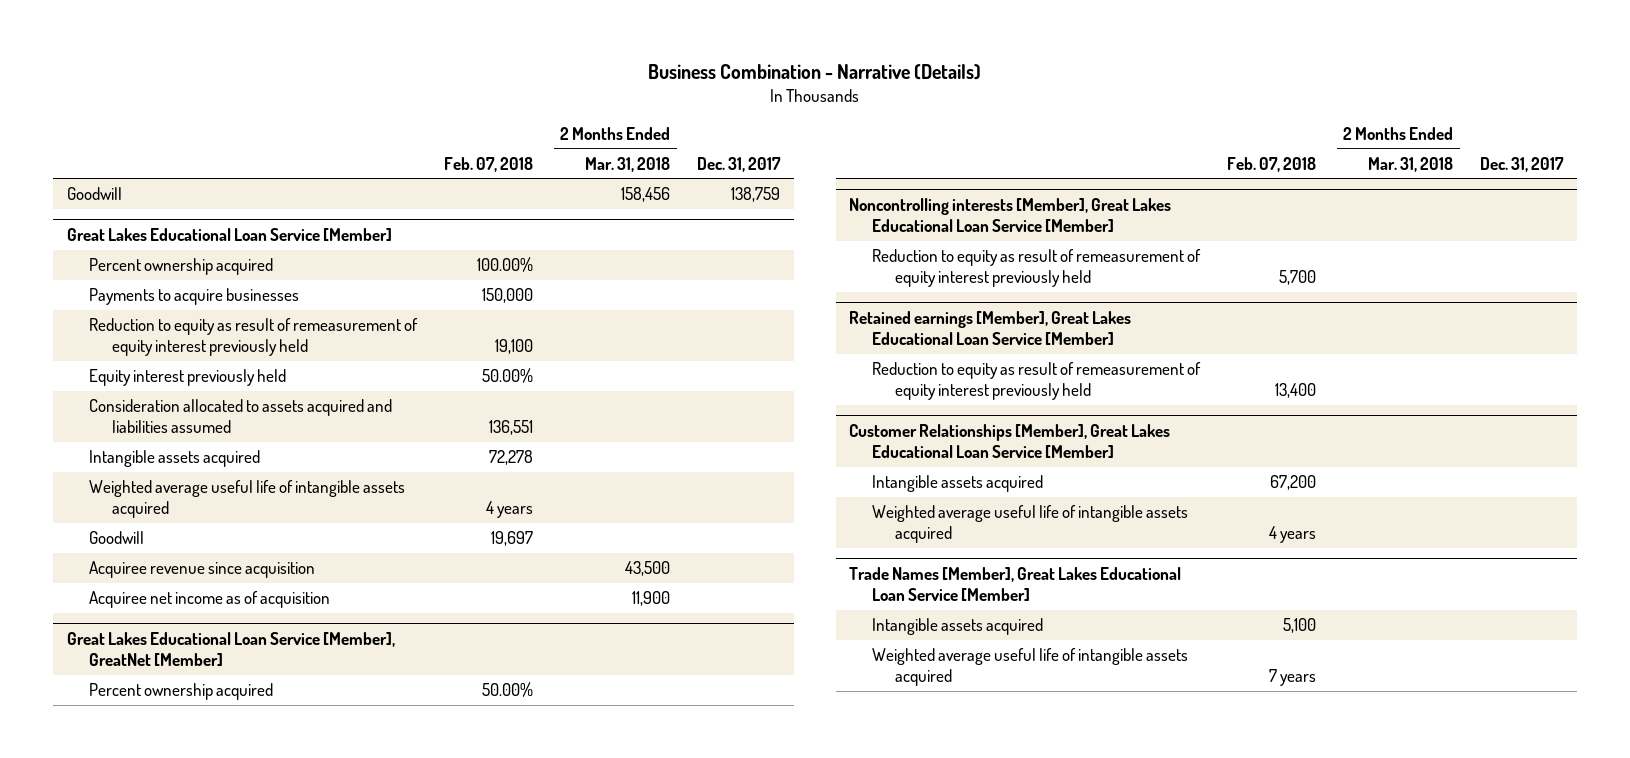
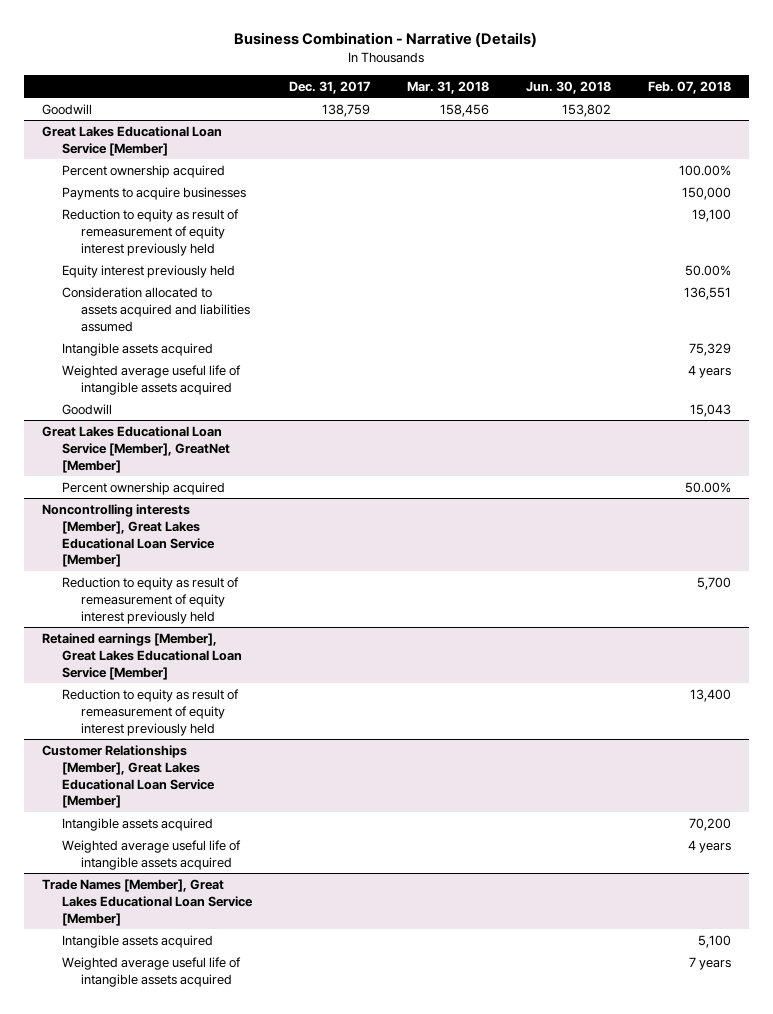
- | Feb. 07, 2018 | 2 Months Ended Mar. 31, 2018 | Dec. 31, 2017
+ | Dec. 31, 2017 | Mar. 31, 2018 | Jun. 30, 2018 | Feb. 07, 2018
@ Great Lakes Educational Loan Service [Member]
- Intangible assets acquired | 72,278 | |
+ Intangible assets acquired | | | | 75,329
- Goodwill | 19,697 | |
- Acquiree revenue since acquisition | | 43,500 |
- Acquiree net income as of acquisition | | 11,900 |
+ Goodwill | | | | 15,043
@ Customer Relationships [Member], Great Lakes Educational Loan Service [Member]
- Intangible assets acquired | 67,200 | |
+ Intangible assets acquired | | | | 70,200

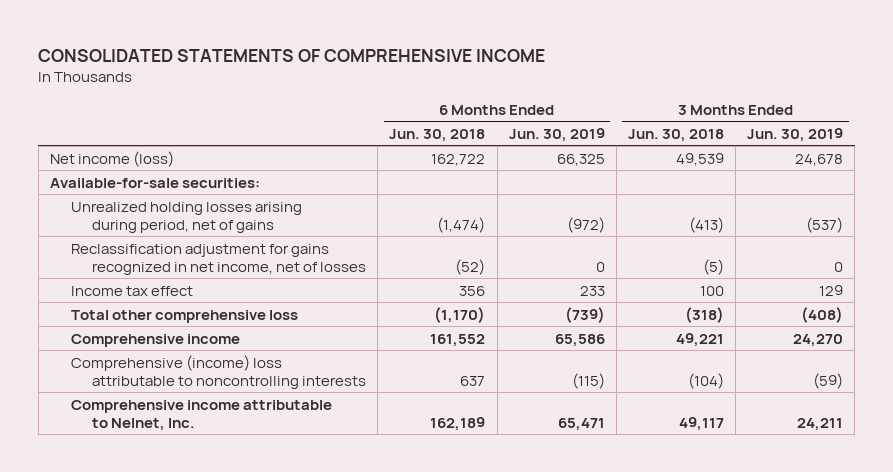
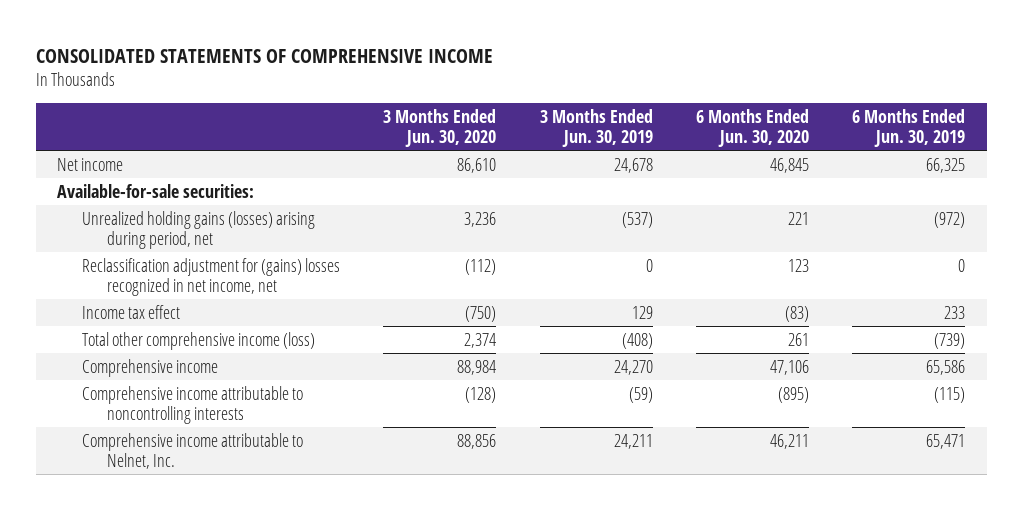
- | 6 Months Ended Jun. 30, 2018 | 6 Months Ended Jun. 30, 2019 | 3 Months Ended Jun. 30, 2018 | 3 Months Ended Jun. 30, 2019
+ | 3 Months Ended Jun. 30, 2020 | 3 Months Ended Jun. 30, 2019 | 6 Months Ended Jun. 30, 2020 | 6 Months Ended Jun. 30, 2019
- Net income (loss) | 162,722 | 66,325 | 49,539 | 24,678
+ Net income | 86,610 | 24,678 | 46,845 | 66,325
- Unrealized holding losses arising during period, net of gains | (1,474) | (972) | (413) | (537)
- Reclassification adjustment for gains recognized in net income, net of losses | (52) | 0 | (5) | 0
+ Unrealized holding gains (losses) arising during period, net | 3,236 | (537) | 221 | (972)
+ Reclassification adjustment for (gains) losses recognized in net income, net | (112) | 0 | 123 | 0
- Total other comprehensive loss | (1,170) | (739) | (318) | (408)
+ Total other comprehensive income (loss) | 2,374 | (408) | 261 | (739)
- Comprehensive (income) loss attributable to noncontrolling interests | 637 | (115) | (104) | (59)
+ Comprehensive income attributable to noncontrolling interests | (128) | (59) | (895) | (115)

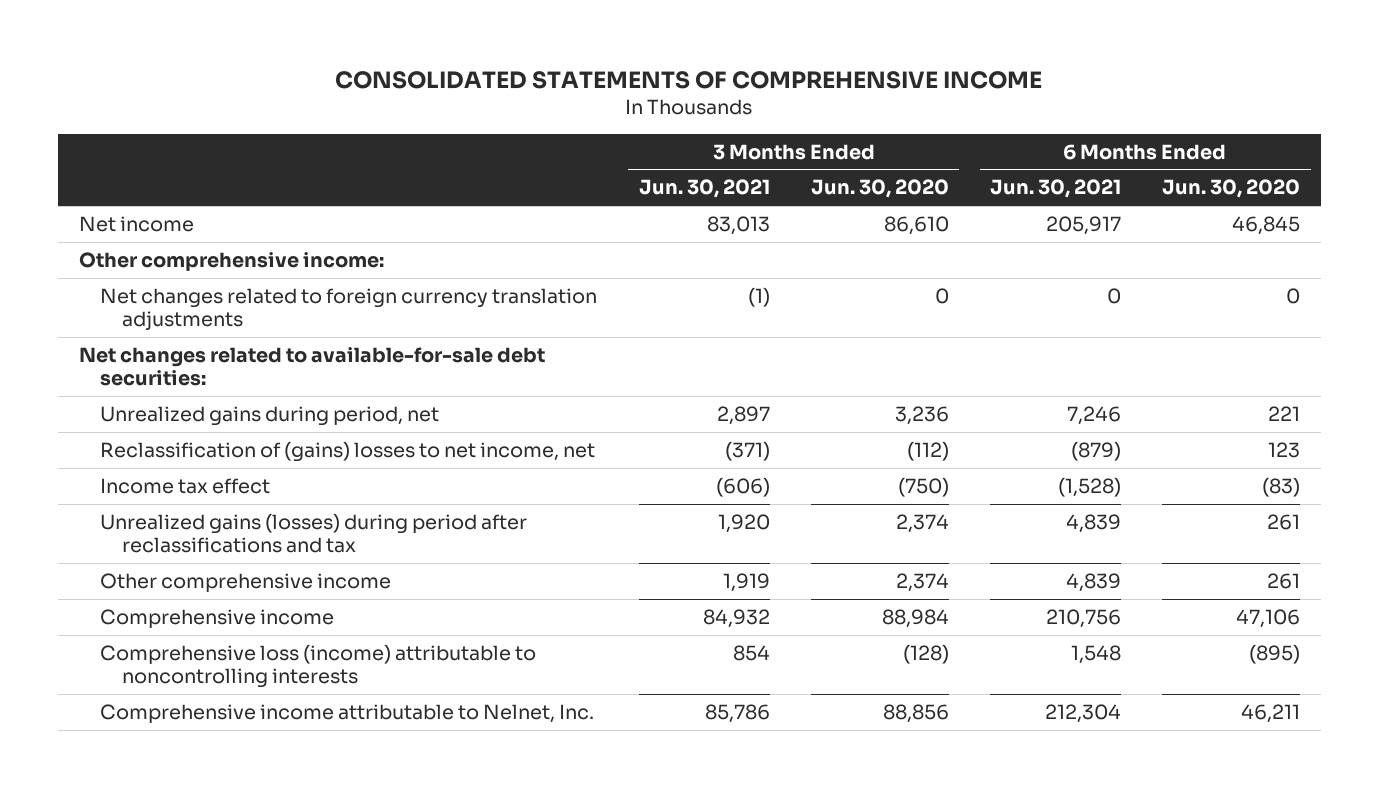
- | 3 Months Ended Jun. 30, 2020 | 3 Months Ended Jun. 30, 2019 | 6 Months Ended Jun. 30, 2020 | 6 Months Ended Jun. 30, 2019
+ | 3 Months Ended Jun. 30, 2021 | 3 Months Ended Jun. 30, 2020 | 6 Months Ended Jun. 30, 2021 | 6 Months Ended Jun. 30, 2020
- Available-for-sale securities:
- Unrealized holding gains (losses) arising during period, net | 3,236 | (537) | 221 | (972)
- Reclassification adjustment for (gains) losses recognized in net income, net | (112) | 0 | 123 | 0
+ Other comprehensive income:
+ Net changes related to foreign currency translation adjustments | (1) | 0 | 0 | 0
+ Net changes related to available-for-sale debt securities:
+ Unrealized gains during period, net | 2,897 | 3,236 | 7,246 | 221
+ Reclassification of (gains) losses to net income, net | (371) | (112) | (879) | 123
- Total other comprehensive income (loss) | 2,374 | (408) | 261 | (739)
+ Unrealized gains (losses) during period after reclassifications and tax | 1,920 | 2,374 | 4,839 | 261
+ Other comprehensive income | 1,919 | 2,374 | 4,839 | 261
- Comprehensive income attributable to noncontrolling interests | (128) | (59) | (895) | (115)
+ Comprehensive loss (income) attributable to noncontrolling interests | 854 | (128) | 1,548 | (895)

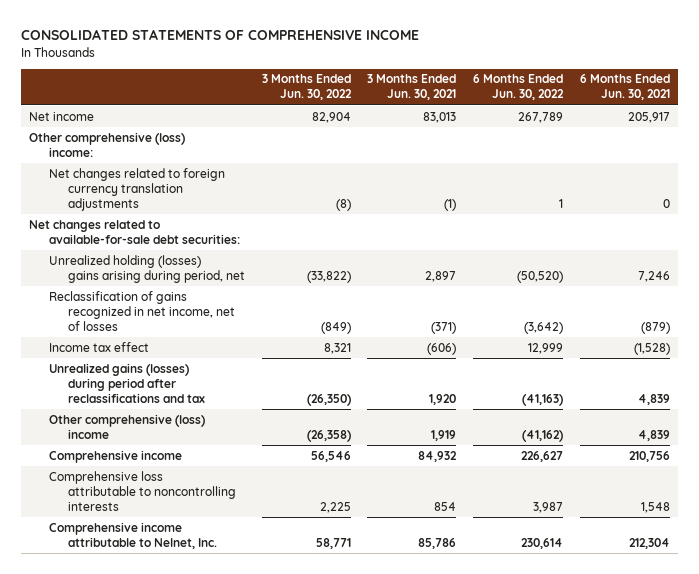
- | 3 Months Ended Jun. 30, 2021 | 3 Months Ended Jun. 30, 2020 | 6 Months Ended Jun. 30, 2021 | 6 Months Ended Jun. 30, 2020
+ | 3 Months Ended Jun. 30, 2022 | 3 Months Ended Jun. 30, 2021 | 6 Months Ended Jun. 30, 2022 | 6 Months Ended Jun. 30, 2021
- Other comprehensive income:
+ Other comprehensive (loss) income:
- Unrealized gains during period, net | 2,897 | 3,236 | 7,246 | 221
- Reclassification of (gains) losses to net income, net | (371) | (112) | (879) | 123
+ Unrealized holding (losses) gains arising during period, net | (33,822) | 2,897 | (50,520) | 7,246
+ Reclassification of gains recognized in net income, net of losses | (849) | (371) | (3,642) | (879)
- Other comprehensive income | 1,919 | 2,374 | 4,839 | 261
+ Other comprehensive (loss) income | (26,358) | 1,919 | (41,162) | 4,839
- Comprehensive loss (income) attributable to noncontrolling interests | 854 | (128) | 1,548 | (895)
+ Comprehensive loss attributable to noncontrolling interests | 2,225 | 854 | 3,987 | 1,548

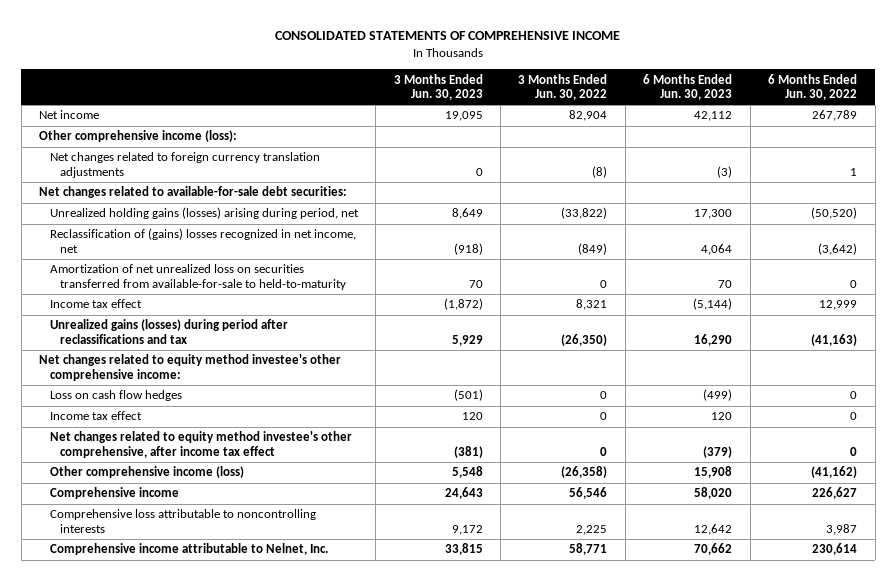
- | 3 Months Ended Jun. 30, 2022 | 3 Months Ended Jun. 30, 2021 | 6 Months Ended Jun. 30, 2022 | 6 Months Ended Jun. 30, 2021
+ | 3 Months Ended Jun. 30, 2023 | 3 Months Ended Jun. 30, 2022 | 6 Months Ended Jun. 30, 2023 | 6 Months Ended Jun. 30, 2022
- Other comprehensive (loss) income:
+ Other comprehensive income (loss):
- Unrealized holding (losses) gains arising during period, net | (33,822) | 2,897 | (50,520) | 7,246
- Reclassification of gains recognized in net income, net of losses | (849) | (371) | (3,642) | (879)
+ Unrealized holding gains (losses) arising during period, net | 8,649 | (33,822) | 17,300 | (50,520)
+ Reclassification of (gains) losses recognized in net income, net | (918) | (849) | 4,064 | (3,642)
+ Amortization of net unrealized loss on securities transferred from available-for-sale to held-to-maturity | 70 | 0 | 70 | 0
- Other comprehensive (loss) income | (26,358) | 1,919 | (41,162) | 4,839
+ Net changes related to equity method investee's other comprehensive income:
+ Loss on cash flow hedges | (501) | 0 | (499) | 0
+ Income tax effect | 120 | 0 | 120 | 0
+ Net changes related to equity method investee's other comprehensive, after income tax effect | (381) | 0 | (379) | 0
+ Other comprehensive income (loss) | 5,548 | (26,358) | 15,908 | (41,162)

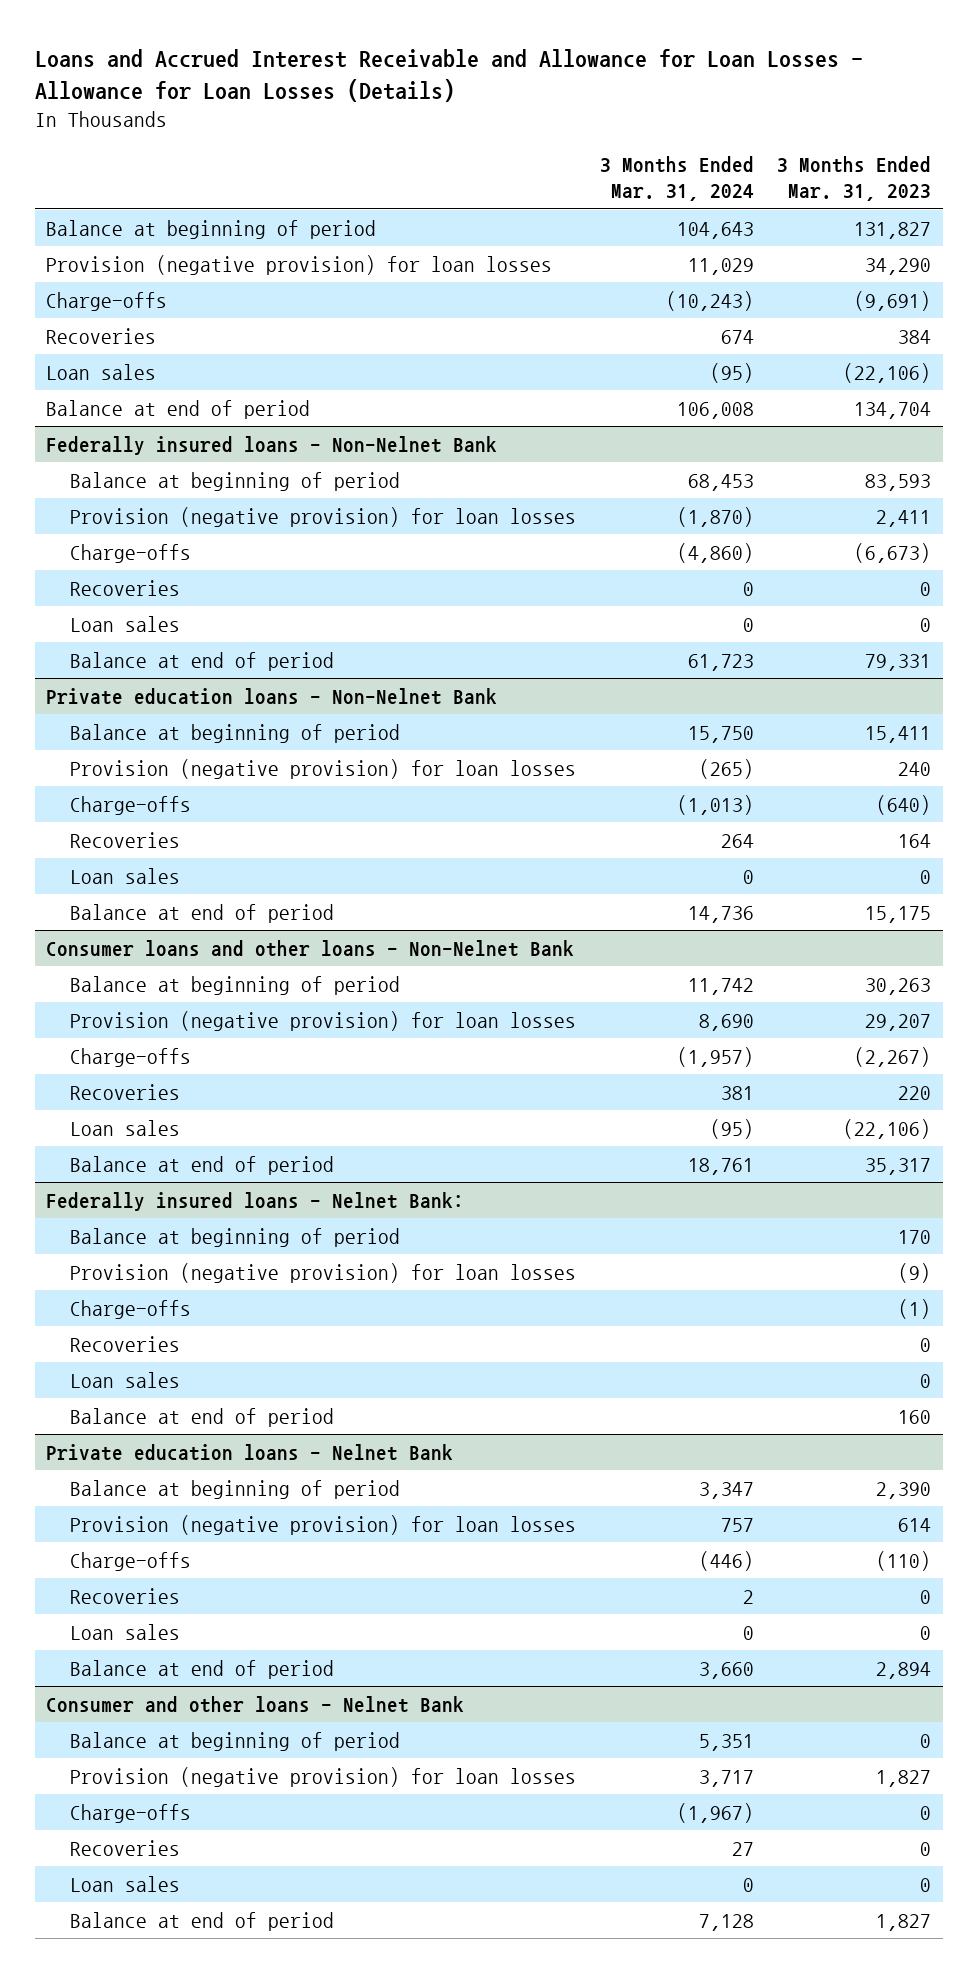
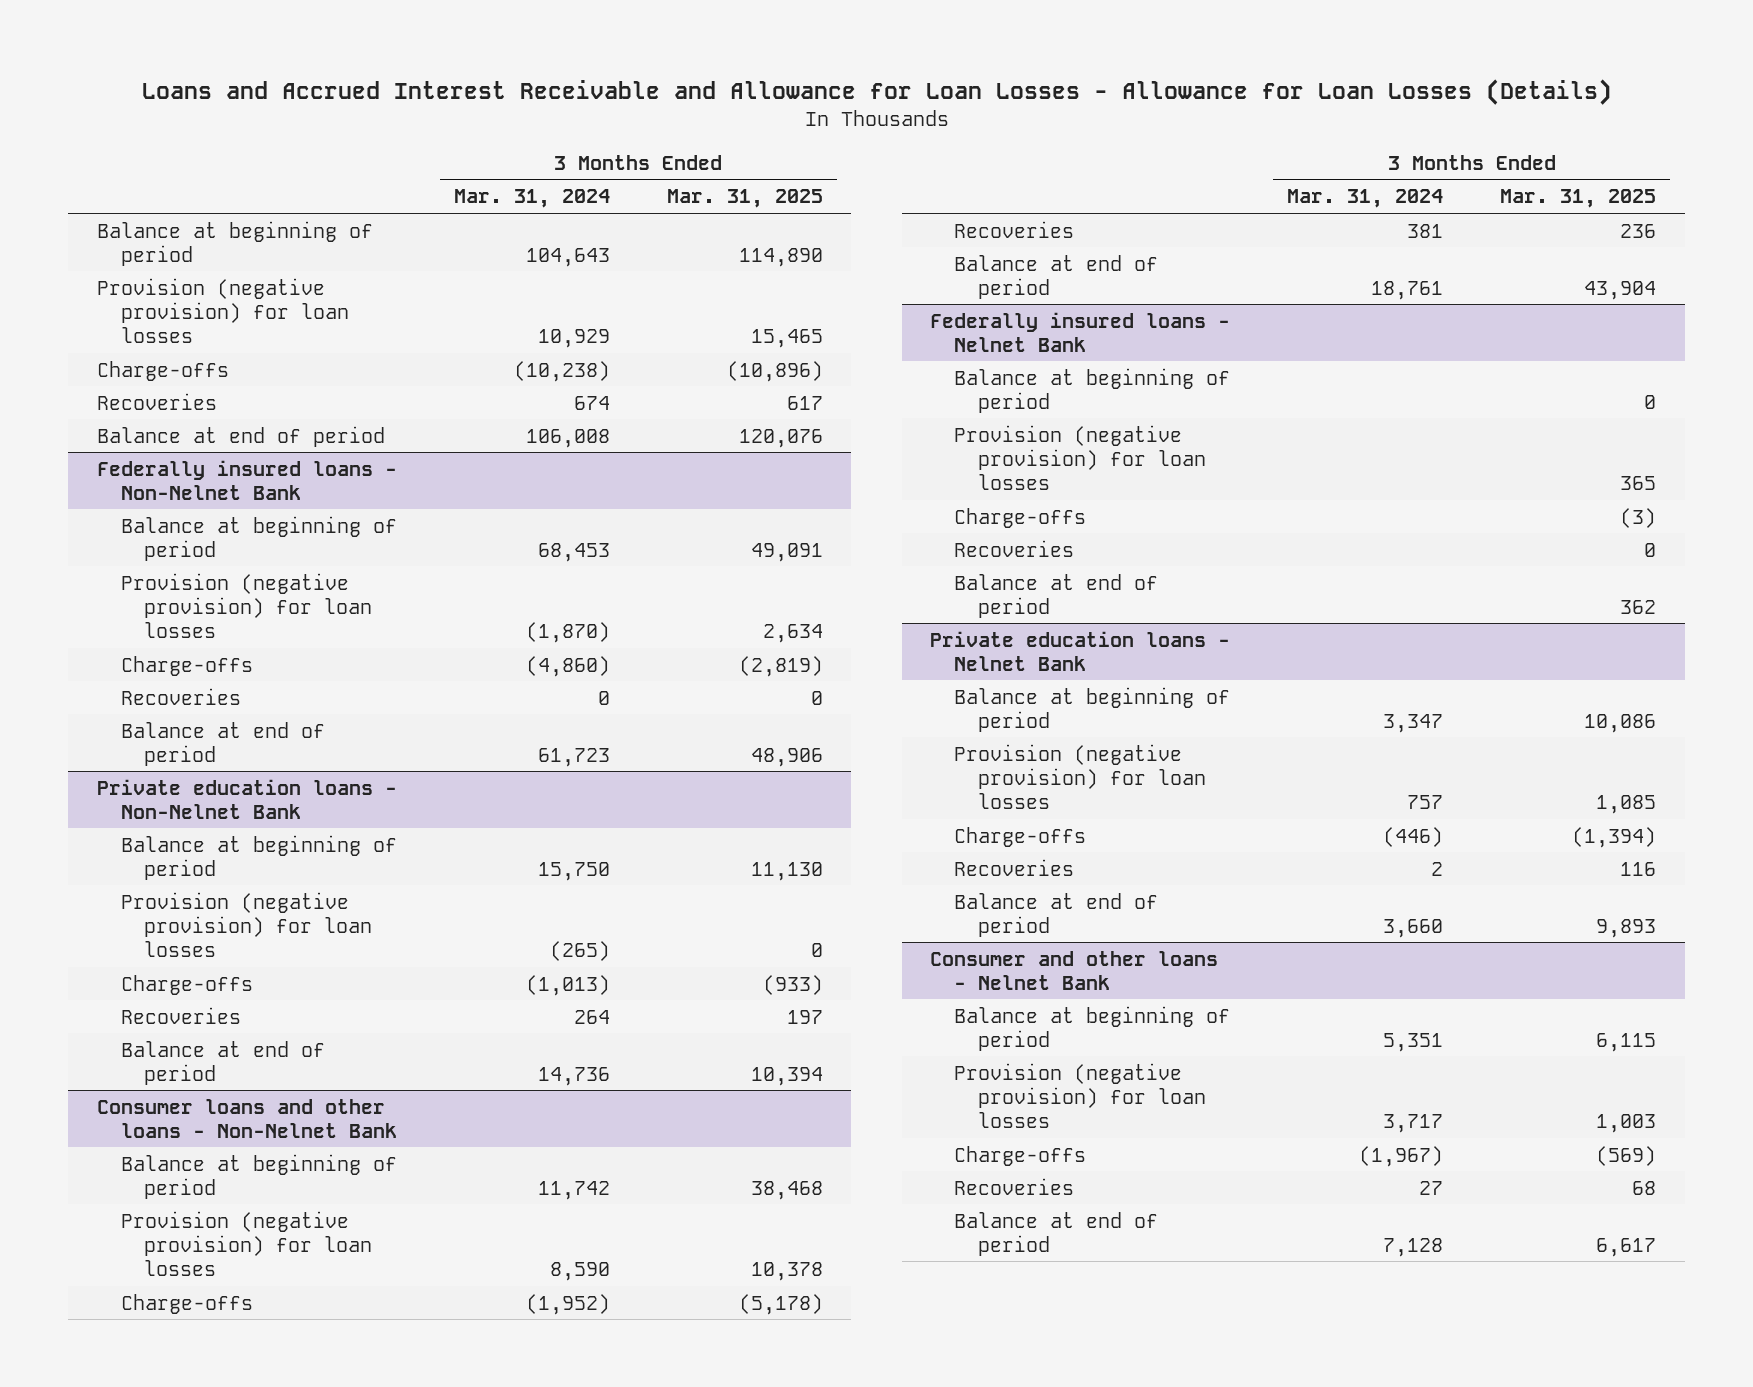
- | 3 Months Ended Mar. 31, 2024 | 3 Months Ended Mar. 31, 2023
+ | 3 Months Ended Mar. 31, 2024 | 3 Months Ended Mar. 31, 2025
- Provision (negative provision) for loan losses | 11,029 | 34,290
- Charge-offs | (10,243) | (9,691)
+ Provision (negative provision) for loan losses | 10,929 | 15,465
+ Charge-offs | (10,238) | (10,896)
- Loan sales | (95) | (22,106)
@ Federally insured loans - Non-Nelnet Bank
- Loan sales | 0 | 0
@ Private education loans - Non-Nelnet Bank
- Loan sales | 0 | 0
@ Consumer loans and other loans - Non-Nelnet Bank
- Provision (negative provision) for loan losses | 8,690 | 29,207
- Charge-offs | (1,957) | (2,267)
+ Provision (negative provision) for loan losses | 8,590 | 10,378
+ Charge-offs | (1,952) | (5,178)
- Loan sales | (95) | (22,106)
- Federally insured loans - Nelnet Bank:
+ Federally insured loans - Nelnet Bank
- Loan sales | | 0
@ Private education loans - Nelnet Bank
- Loan sales | 0 | 0
@ Consumer and other loans - Nelnet Bank
- Loan sales | 0 | 0

